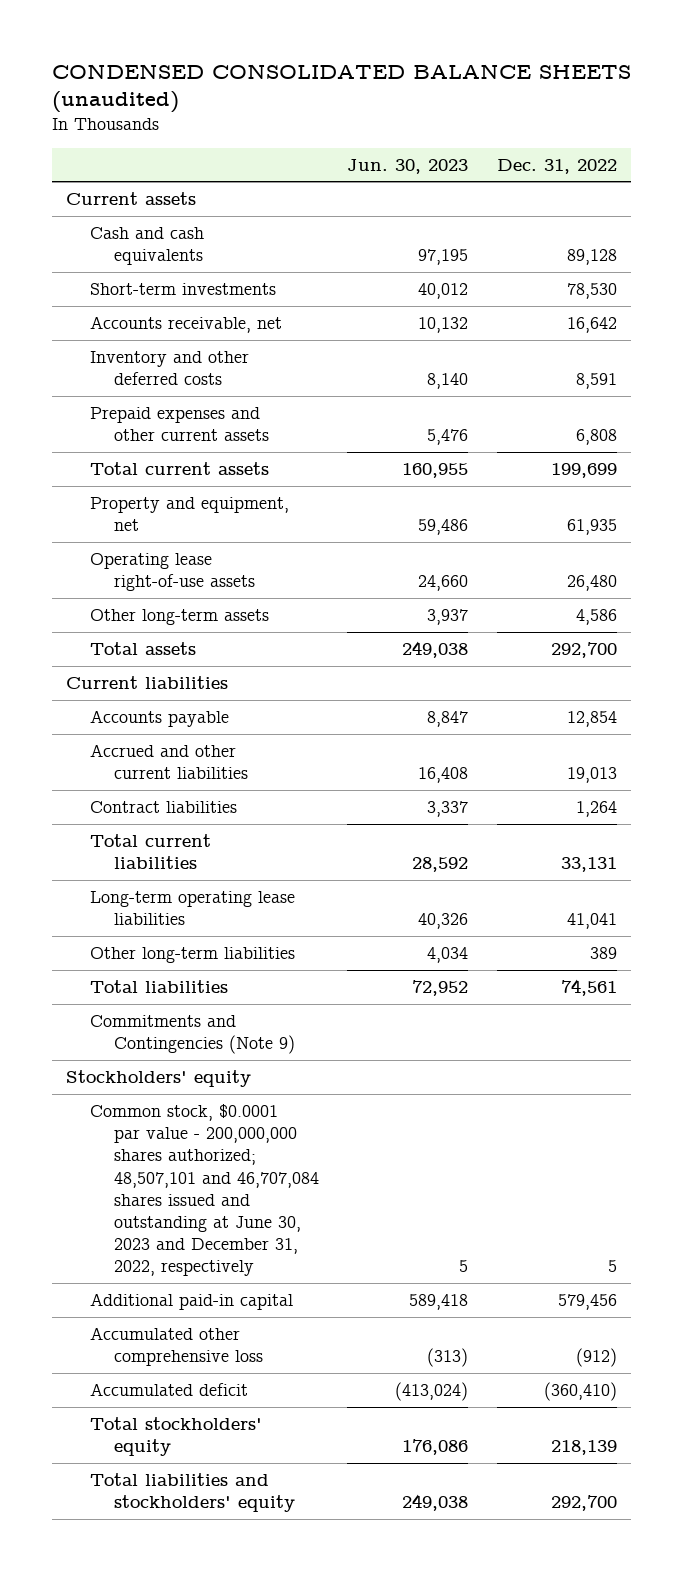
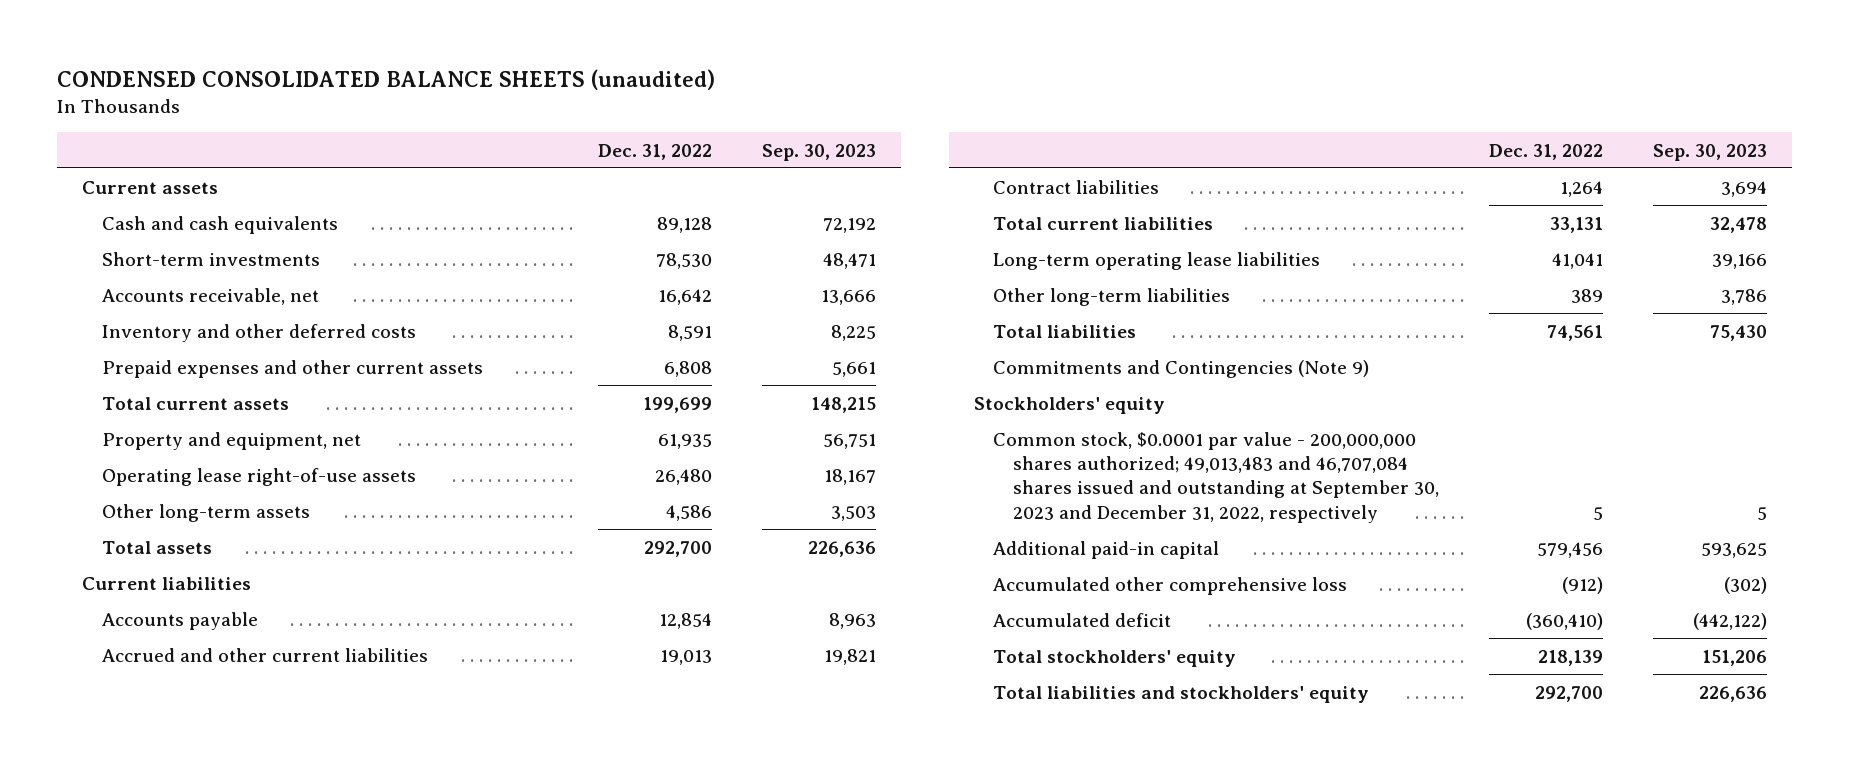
- | Jun. 30, 2023 | Dec. 31, 2022
+ | Dec. 31, 2022 | Sep. 30, 2023
- Common stock, $0.0001 par value - 200,000,000 shares authorized; 48,507,101 and 46,707,084 shares issued and outstanding at June 30, 2023 and December 31, 2022, respectively | 5 | 5
+ Common stock, $0.0001 par value - 200,000,000 shares authorized; 49,013,483 and 46,707,084 shares issued and outstanding at September 30, 2023 and December 31, 2022, respectively | 5 | 5

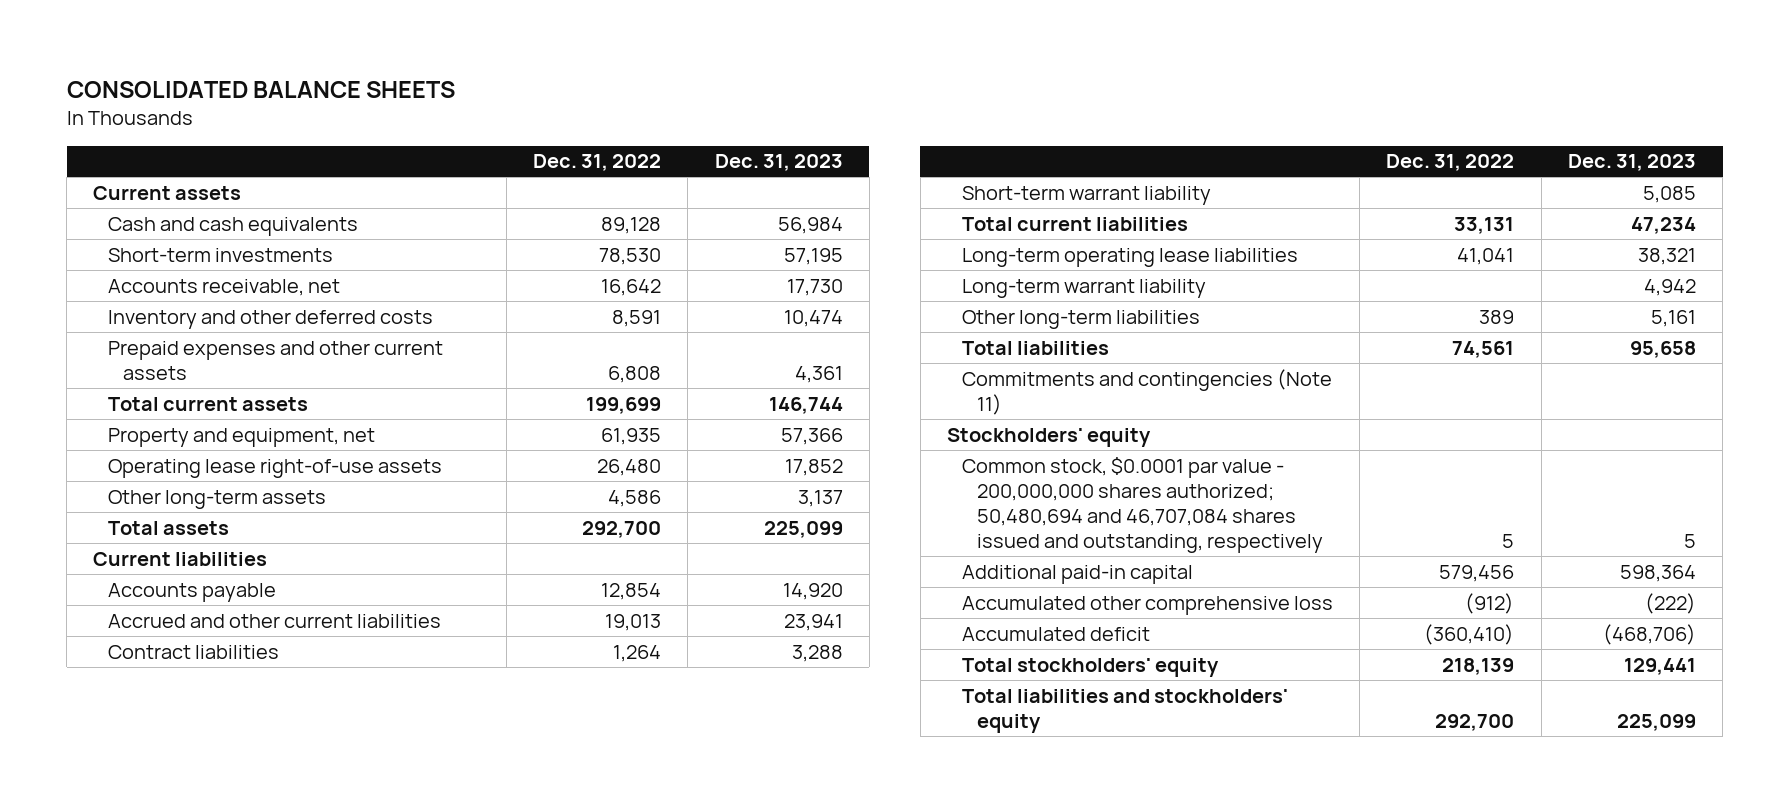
- CONDENSED CONSOLIDATED BALANCE SHEETS (unaudited)
+ CONSOLIDATED BALANCE SHEETS
- | Dec. 31, 2022 | Sep. 30, 2023
+ | Dec. 31, 2022 | Dec. 31, 2023
+ Short-term warrant liability | | 5,085
+ Long-term warrant liability | | 4,942
- Commitments and Contingencies (Note 9)
+ Commitments and contingencies (Note 11)
- Common stock, $0.0001 par value - 200,000,000 shares authorized; 49,013,483 and 46,707,084 shares issued and outstanding at September 30, 2023 and December 31, 2022, respectively | 5 | 5
+ Common stock, $0.0001 par value - 200,000,000 shares authorized; 50,480,694 and 46,707,084 shares issued and outstanding, respectively | 5 | 5

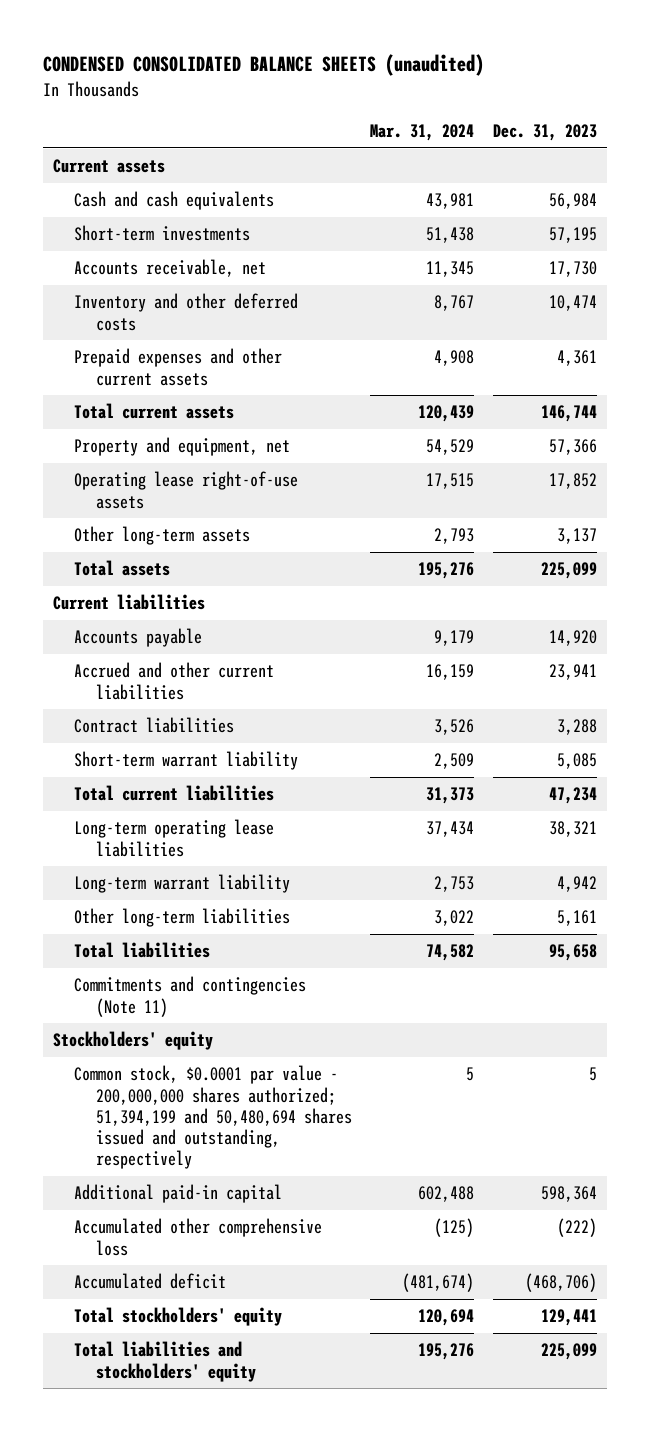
- CONSOLIDATED BALANCE SHEETS
+ CONDENSED CONSOLIDATED BALANCE SHEETS (unaudited)
- | Dec. 31, 2022 | Dec. 31, 2023
+ | Mar. 31, 2024 | Dec. 31, 2023
- Common stock, $0.0001 par value - 200,000,000 shares authorized; 50,480,694 and 46,707,084 shares issued and outstanding, respectively | 5 | 5
+ Common stock, $0.0001 par value - 200,000,000 shares authorized; 51,394,199 and 50,480,694 shares issued and outstanding, respectively | 5 | 5

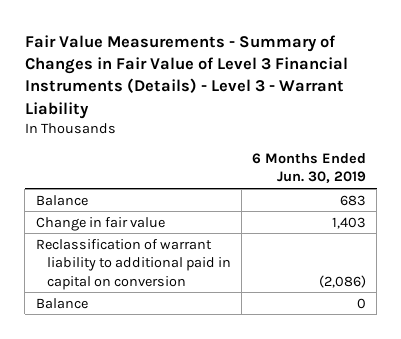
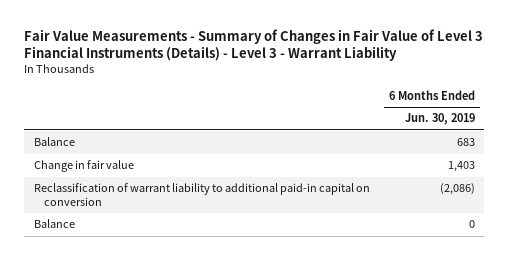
- Reclassification of warrant liability to additional paid in capital on conversion | (2,086)
+ Reclassification of warrant liability to additional paid-in capital on conversion | (2,086)

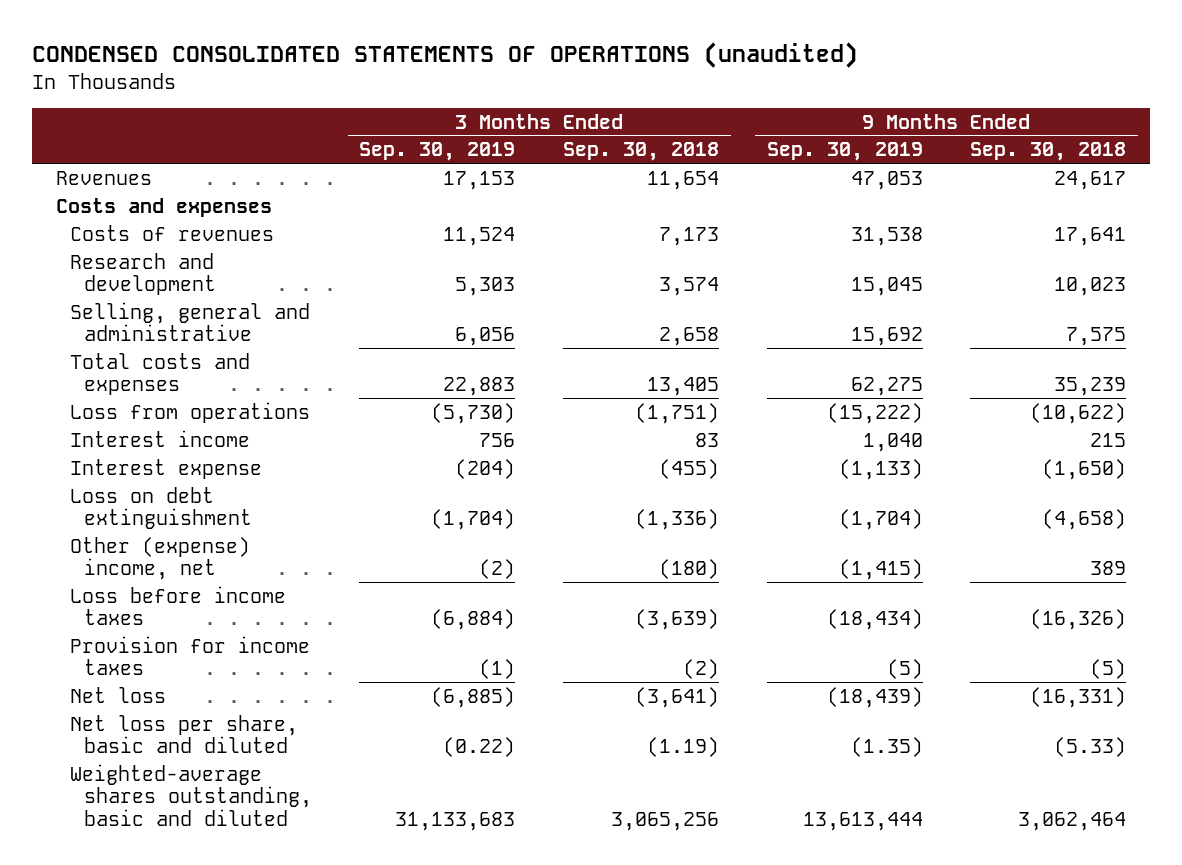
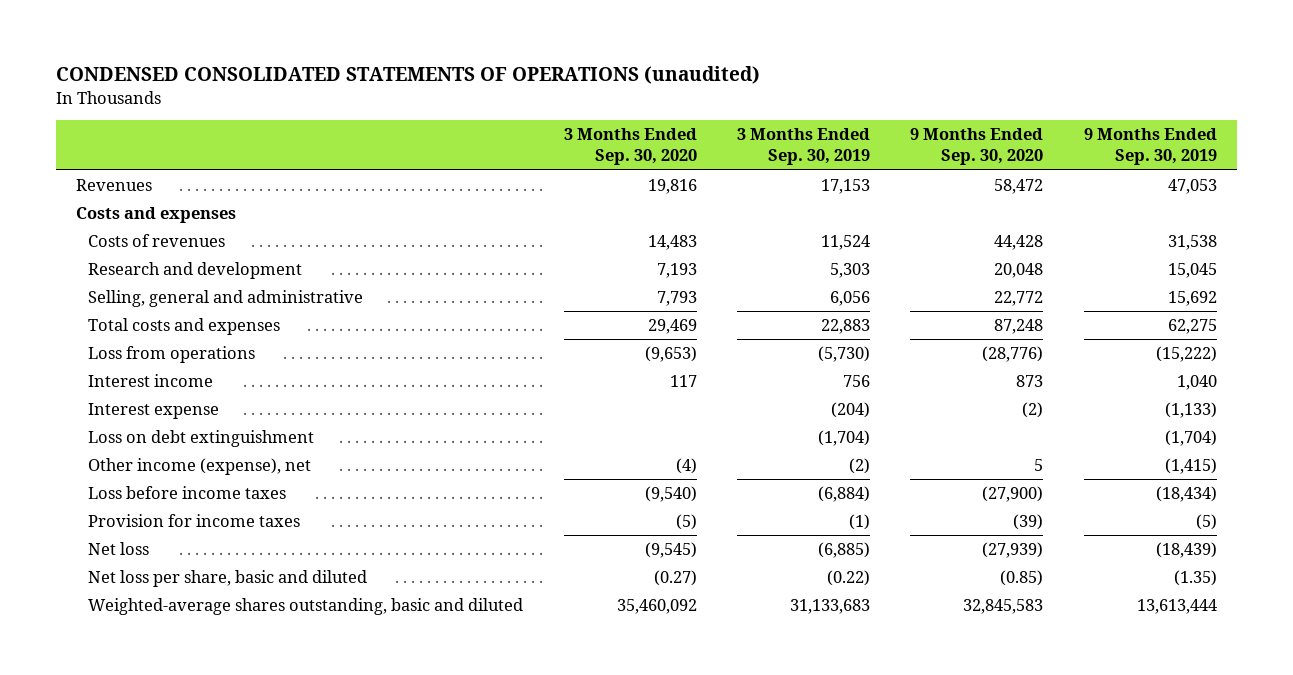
- | 3 Months Ended Sep. 30, 2019 | 3 Months Ended Sep. 30, 2018 | 9 Months Ended Sep. 30, 2019 | 9 Months Ended Sep. 30, 2018
+ | 3 Months Ended Sep. 30, 2020 | 3 Months Ended Sep. 30, 2019 | 9 Months Ended Sep. 30, 2020 | 9 Months Ended Sep. 30, 2019
- Other (expense) income, net | (2) | (180) | (1,415) | 389
+ Other income (expense), net | (4) | (2) | 5 | (1,415)

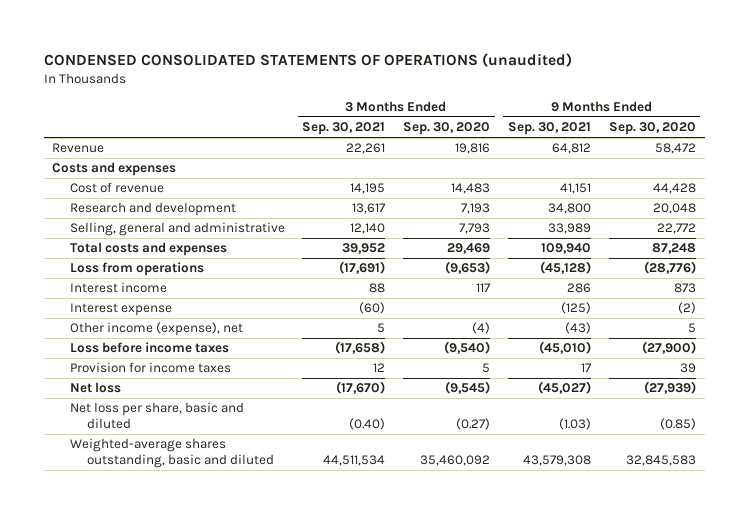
- | 3 Months Ended Sep. 30, 2020 | 3 Months Ended Sep. 30, 2019 | 9 Months Ended Sep. 30, 2020 | 9 Months Ended Sep. 30, 2019
+ | 3 Months Ended Sep. 30, 2021 | 3 Months Ended Sep. 30, 2020 | 9 Months Ended Sep. 30, 2021 | 9 Months Ended Sep. 30, 2020
- Revenues | 19,816 | 17,153 | 58,472 | 47,053
+ Revenue | 22,261 | 19,816 | 64,812 | 58,472
- Costs of revenues | 14,483 | 11,524 | 44,428 | 31,538
+ Cost of revenue | 14,195 | 14,483 | 41,151 | 44,428
- Loss on debt extinguishment | | (1,704) | | (1,704)
- Provision for income taxes | (5) | (1) | (39) | (5)
+ Provision for income taxes | 12 | 5 | 17 | 39

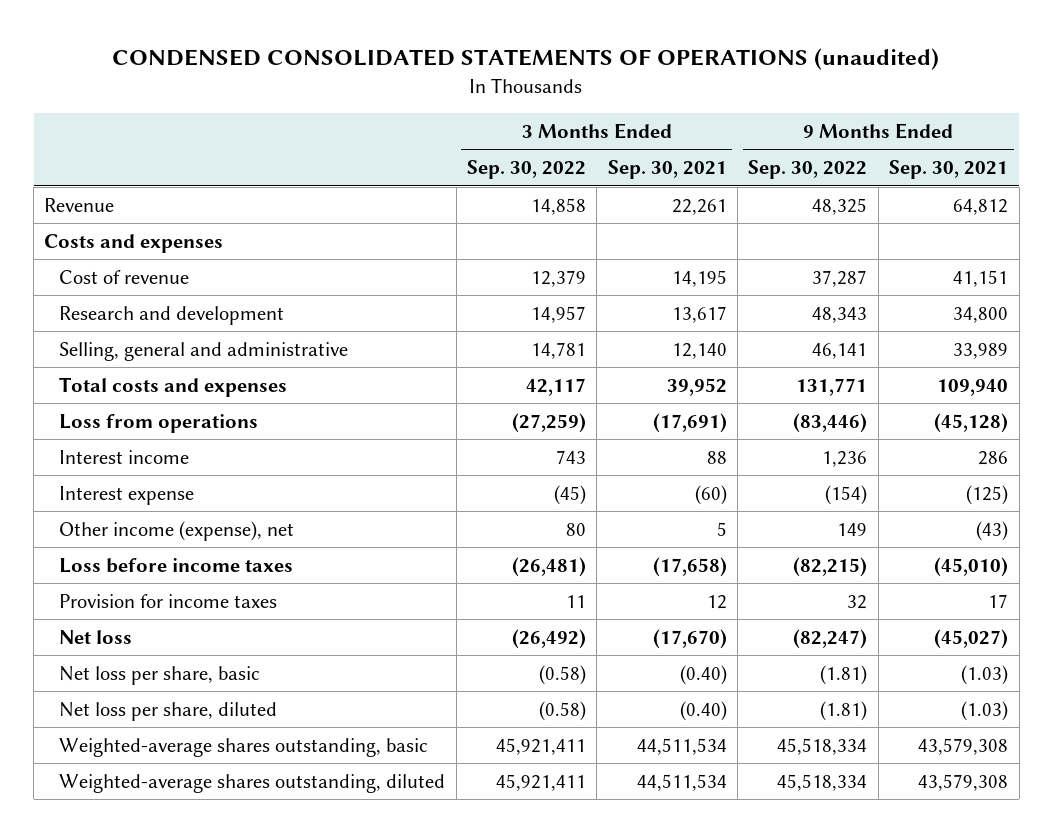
- | 3 Months Ended Sep. 30, 2021 | 3 Months Ended Sep. 30, 2020 | 9 Months Ended Sep. 30, 2021 | 9 Months Ended Sep. 30, 2020
+ | 3 Months Ended Sep. 30, 2022 | 3 Months Ended Sep. 30, 2021 | 9 Months Ended Sep. 30, 2022 | 9 Months Ended Sep. 30, 2021
- Net loss per share, basic and diluted | (0.40) | (0.27) | (1.03) | (0.85)
- Weighted-average shares outstanding, basic and diluted | 44,511,534 | 35,460,092 | 43,579,308 | 32,845,583
+ Net loss per share, basic | (0.58) | (0.40) | (1.81) | (1.03)
+ Net loss per share, diluted | (0.58) | (0.40) | (1.81) | (1.03)
+ Weighted-average shares outstanding, basic | 45,921,411 | 44,511,534 | 45,518,334 | 43,579,308
+ Weighted-average shares outstanding, diluted | 45,921,411 | 44,511,534 | 45,518,334 | 43,579,308

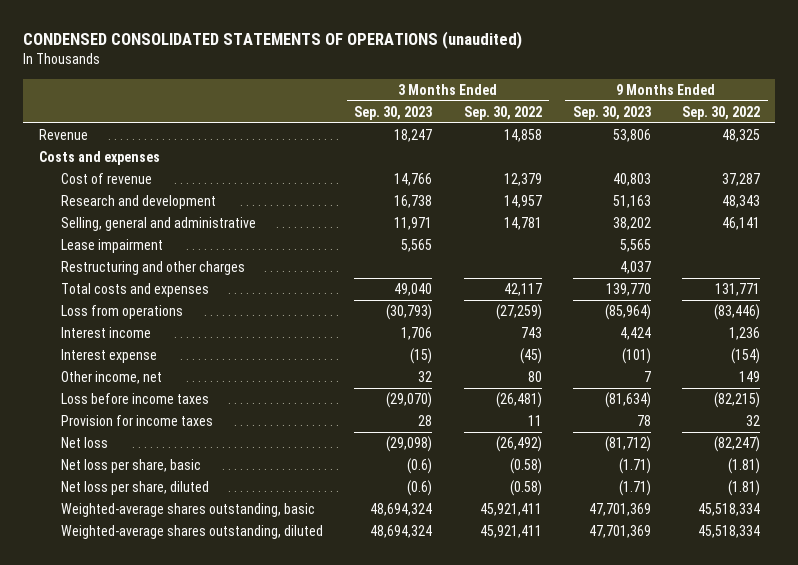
- | 3 Months Ended Sep. 30, 2022 | 3 Months Ended Sep. 30, 2021 | 9 Months Ended Sep. 30, 2022 | 9 Months Ended Sep. 30, 2021
+ | 3 Months Ended Sep. 30, 2023 | 3 Months Ended Sep. 30, 2022 | 9 Months Ended Sep. 30, 2023 | 9 Months Ended Sep. 30, 2022
+ Lease impairment | 5,565 | | 5,565 |
+ Restructuring and other charges | | | 4,037 |
- Other income (expense), net | 80 | 5 | 149 | (43)
+ Other income, net | 32 | 80 | 7 | 149

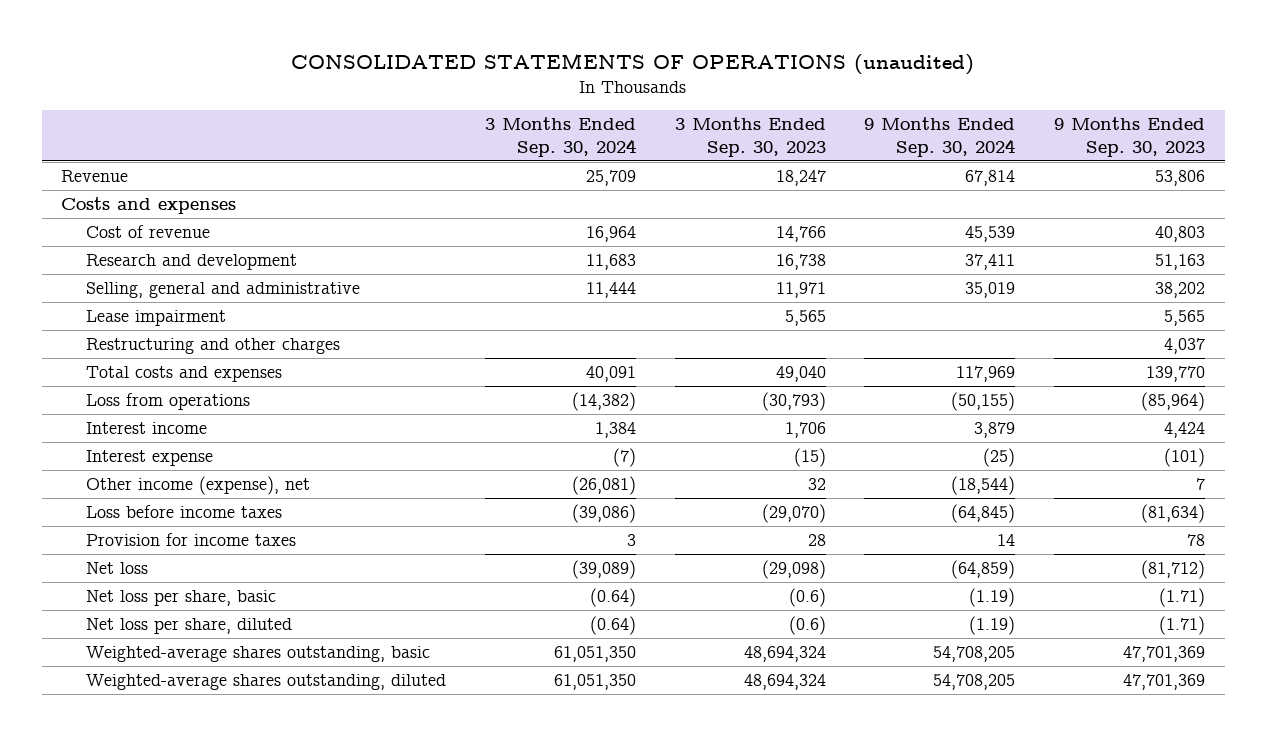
- CONDENSED CONSOLIDATED STATEMENTS OF OPERATIONS (unaudited)
+ CONSOLIDATED STATEMENTS OF OPERATIONS (unaudited)
- | 3 Months Ended Sep. 30, 2023 | 3 Months Ended Sep. 30, 2022 | 9 Months Ended Sep. 30, 2023 | 9 Months Ended Sep. 30, 2022
+ | 3 Months Ended Sep. 30, 2024 | 3 Months Ended Sep. 30, 2023 | 9 Months Ended Sep. 30, 2024 | 9 Months Ended Sep. 30, 2023
- Other income, net | 32 | 80 | 7 | 149
+ Other income (expense), net | (26,081) | 32 | (18,544) | 7

